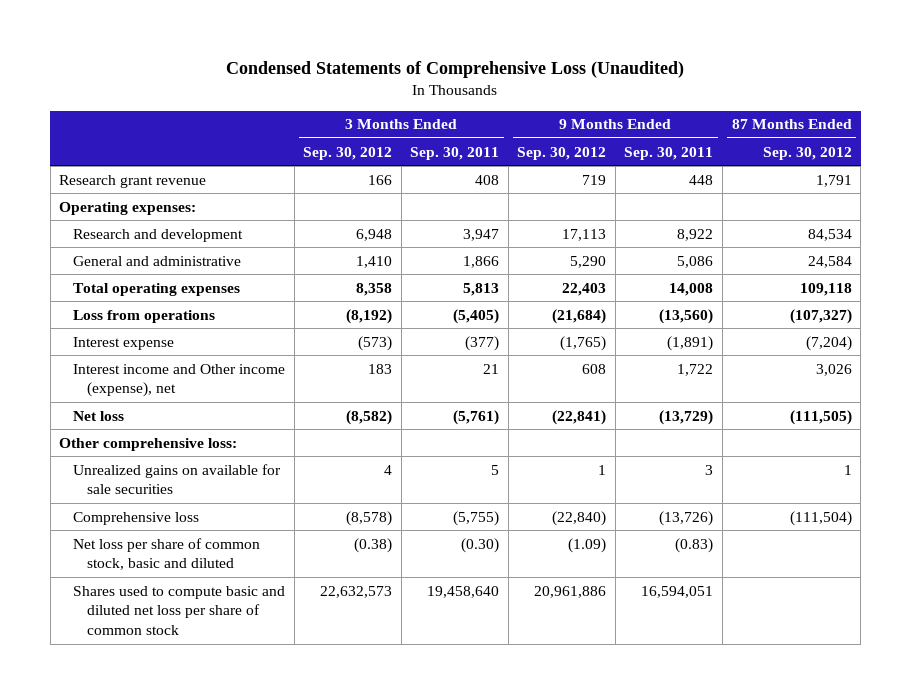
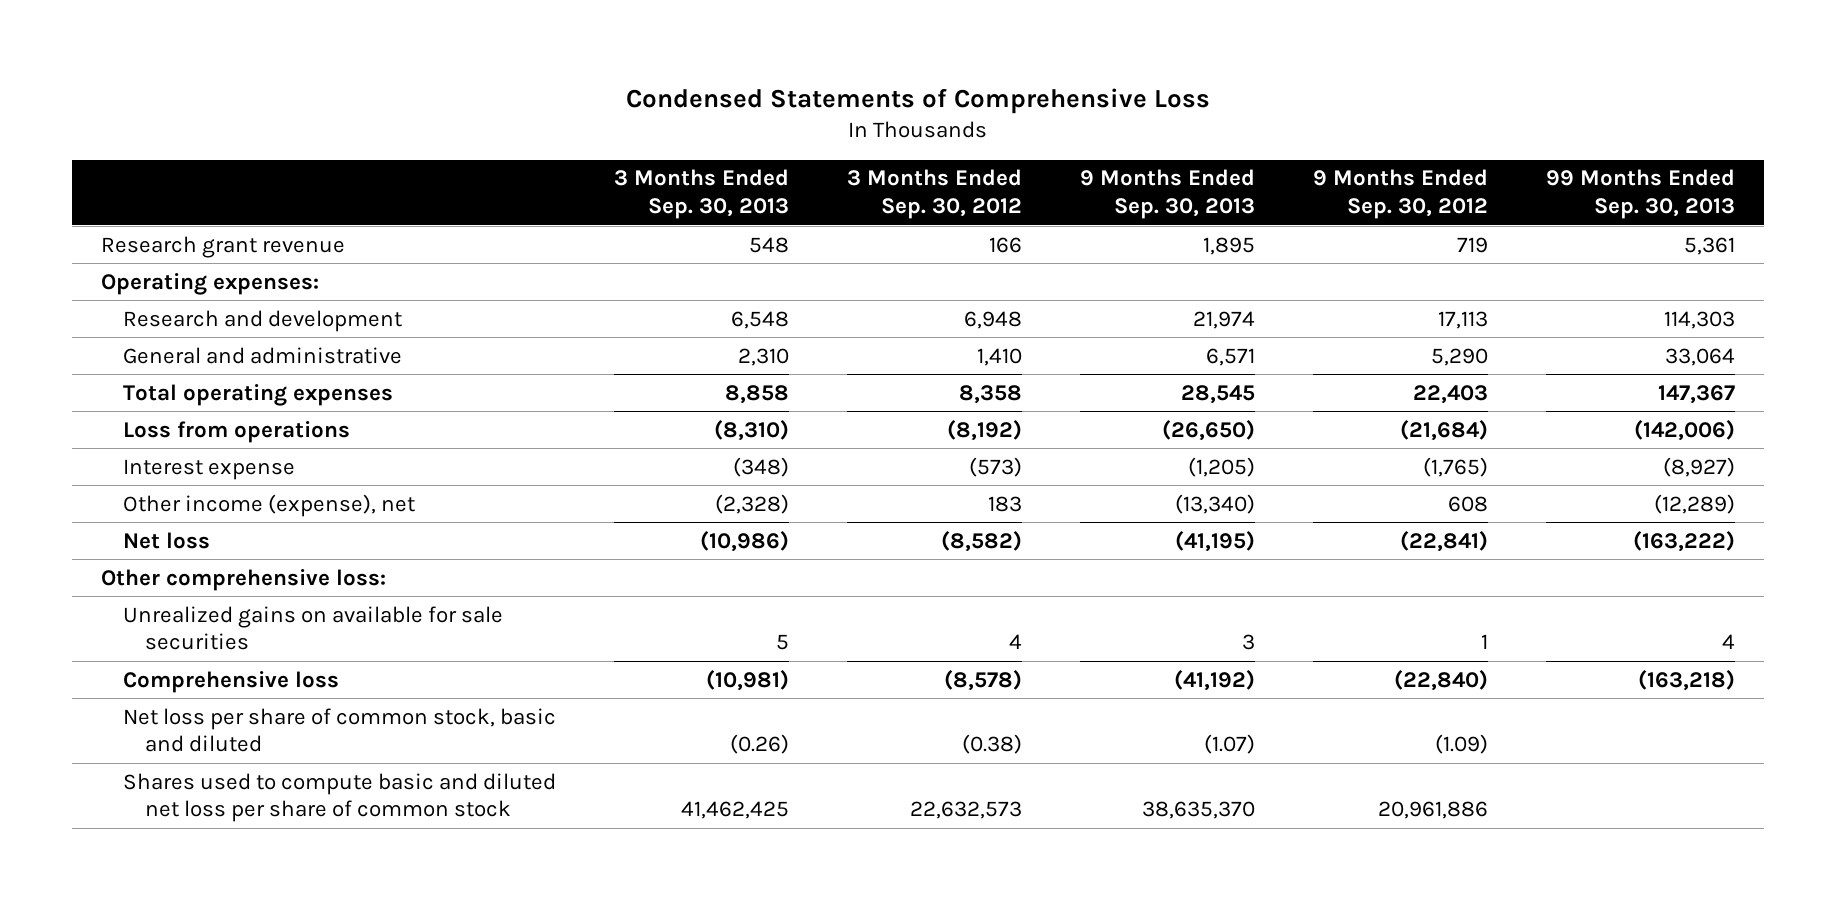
- Condensed Statements of Comprehensive Loss (Unaudited)
+ Condensed Statements of Comprehensive Loss
- | 3 Months Ended Sep. 30, 2012 | 3 Months Ended Sep. 30, 2011 | 9 Months Ended Sep. 30, 2012 | 9 Months Ended Sep. 30, 2011 | 87 Months Ended Sep. 30, 2012
+ | 3 Months Ended Sep. 30, 2013 | 3 Months Ended Sep. 30, 2012 | 9 Months Ended Sep. 30, 2013 | 9 Months Ended Sep. 30, 2012 | 99 Months Ended Sep. 30, 2013
- Interest income and Other income (expense), net | 183 | 21 | 608 | 1,722 | 3,026
+ Other income (expense), net | (2,328) | 183 | (13,340) | 608 | (12,289)

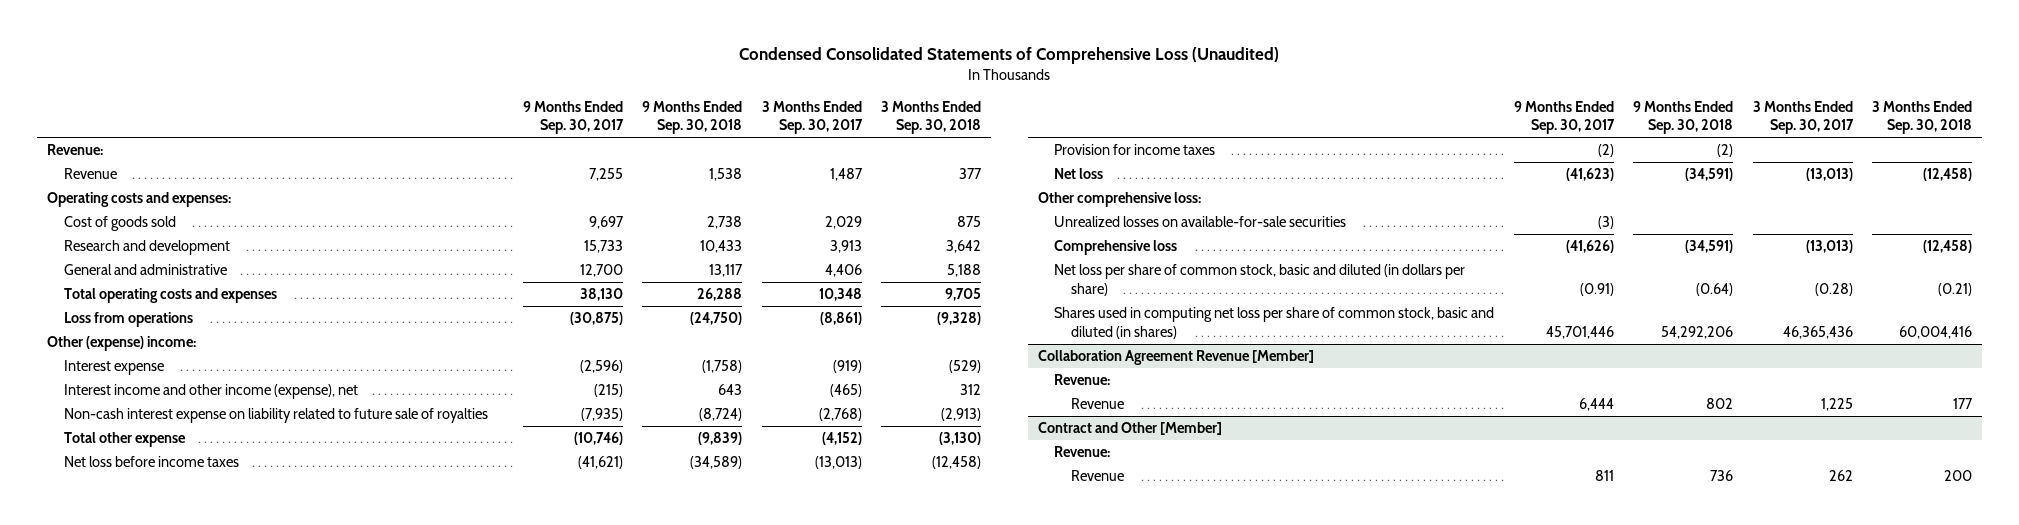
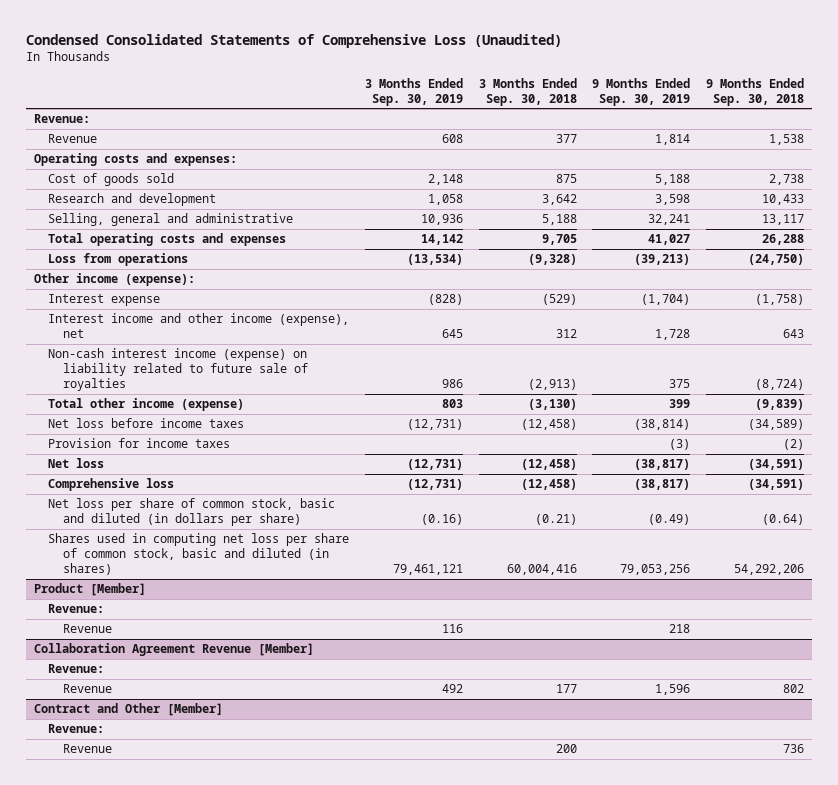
- | 9 Months Ended Sep. 30, 2017 | 9 Months Ended Sep. 30, 2018 | 3 Months Ended Sep. 30, 2017 | 3 Months Ended Sep. 30, 2018
+ | 3 Months Ended Sep. 30, 2019 | 3 Months Ended Sep. 30, 2018 | 9 Months Ended Sep. 30, 2019 | 9 Months Ended Sep. 30, 2018
- General and administrative | 12,700 | 13,117 | 4,406 | 5,188
+ Selling, general and administrative | 10,936 | 5,188 | 32,241 | 13,117
- Other (expense) income:
+ Other income (expense):
- Non-cash interest expense on liability related to future sale of royalties | (7,935) | (8,724) | (2,768) | (2,913)
- Total other expense | (10,746) | (9,839) | (4,152) | (3,130)
+ Non-cash interest income (expense) on liability related to future sale of royalties | 986 | (2,913) | 375 | (8,724)
+ Total other income (expense) | 803 | (3,130) | 399 | (9,839)
- Other comprehensive loss:
- Unrealized losses on available-for-sale securities | (3) | | |
+ Product [Member]
+ Revenue:
+ Revenue | 116 | | 218 |

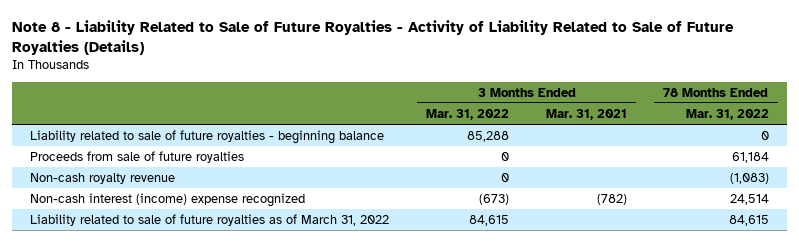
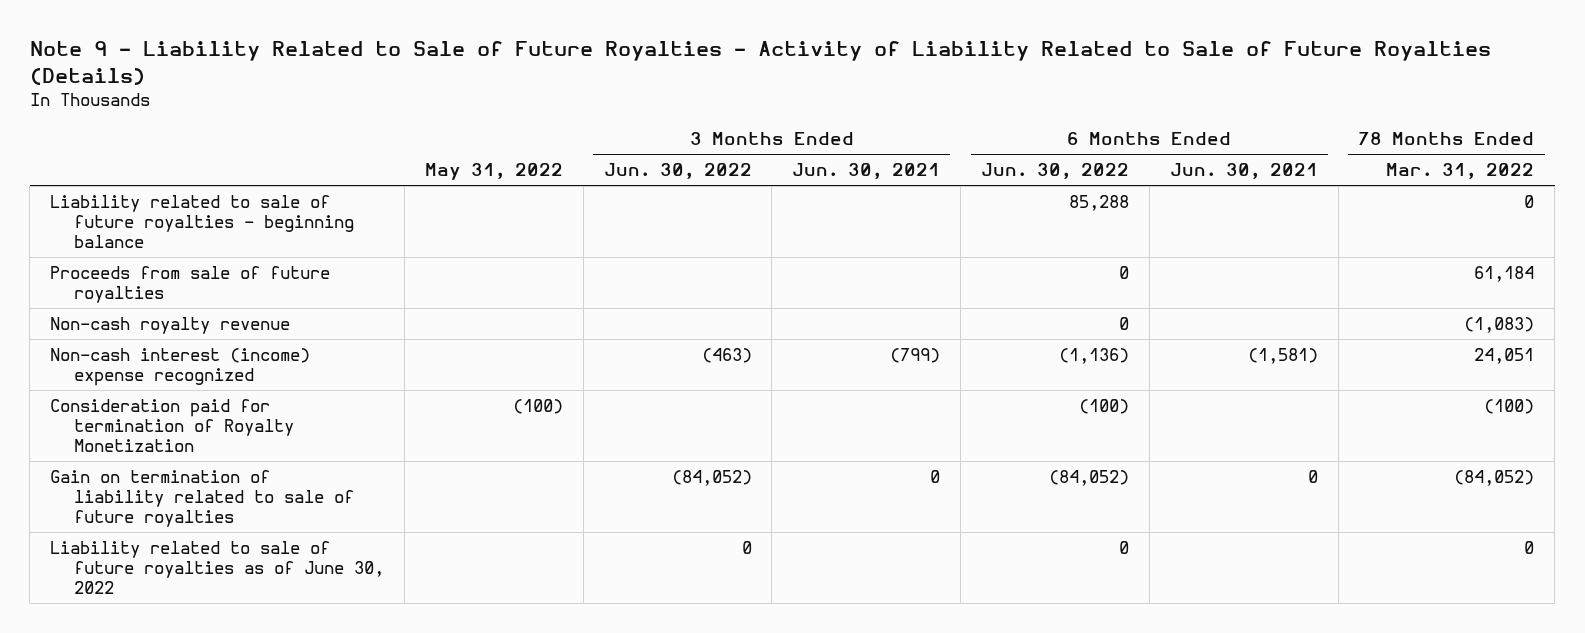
- Note 8 - Liability Related to Sale of Future Royalties - Activity of Liability Related to Sale of Future Royalties (Details)
+ Note 9 - Liability Related to Sale of Future Royalties - Activity of Liability Related to Sale of Future Royalties (Details)
- | 3 Months Ended Mar. 31, 2022 | 3 Months Ended Mar. 31, 2021 | 78 Months Ended Mar. 31, 2022
+ | May 31, 2022 | 3 Months Ended Jun. 30, 2022 | 3 Months Ended Jun. 30, 2021 | 6 Months Ended Jun. 30, 2022 | 6 Months Ended Jun. 30, 2021 | 78 Months Ended Mar. 31, 2022
- Non-cash interest (income) expense recognized | (673) | (782) | 24,514
- Liability related to sale of future royalties as of March 31, 2022 | 84,615 | | 84,615
+ Non-cash interest (income) expense recognized | | (463) | (799) | (1,136) | (1,581) | 24,051
+ Consideration paid for termination of Royalty Monetization | (100) | | | (100) | | (100)
+ Gain on termination of liability related to sale of future royalties | | (84,052) | 0 | (84,052) | 0 | (84,052)
+ Liability related to sale of future royalties as of June 30, 2022 | | 0 | | 0 | | 0

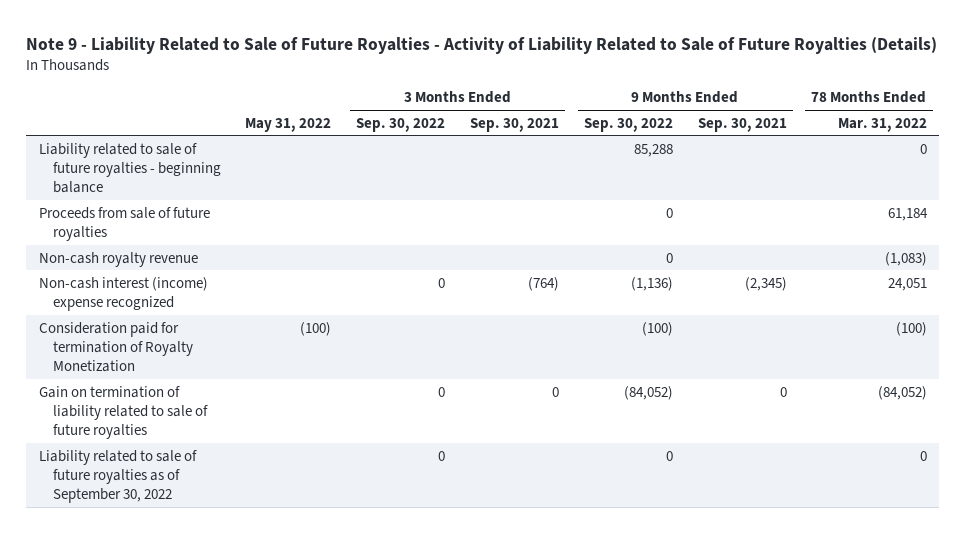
- | May 31, 2022 | 3 Months Ended Jun. 30, 2022 | 3 Months Ended Jun. 30, 2021 | 6 Months Ended Jun. 30, 2022 | 6 Months Ended Jun. 30, 2021 | 78 Months Ended Mar. 31, 2022
+ | May 31, 2022 | 3 Months Ended Sep. 30, 2022 | 3 Months Ended Sep. 30, 2021 | 9 Months Ended Sep. 30, 2022 | 9 Months Ended Sep. 30, 2021 | 78 Months Ended Mar. 31, 2022
- Liability related to sale of future royalties as of June 30, 2022 | | 0 | | 0 | | 0
+ Liability related to sale of future royalties as of September 30, 2022 | | 0 | | 0 | | 0

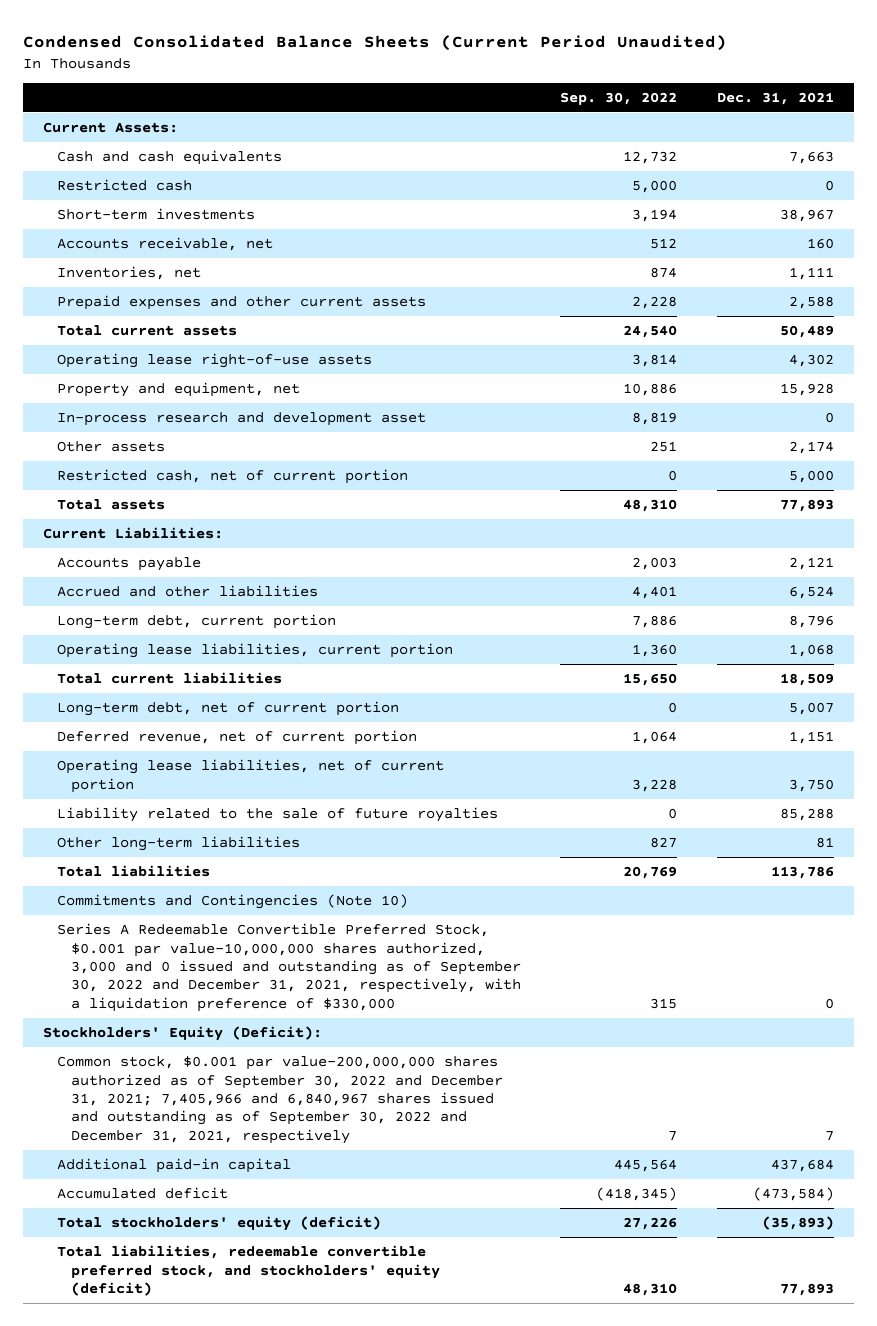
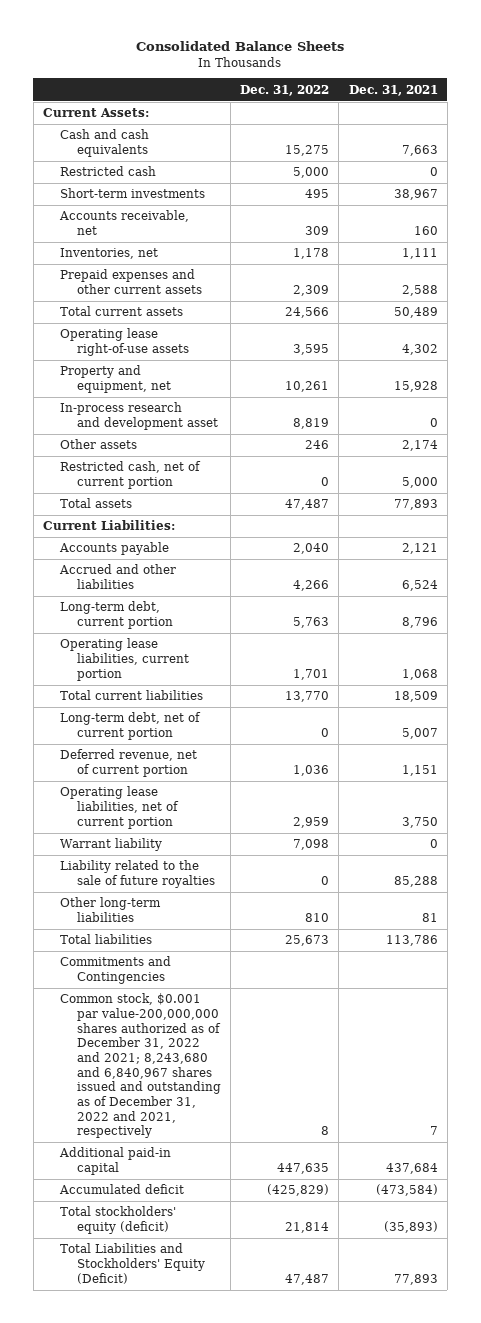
- Condensed Consolidated Balance Sheets (Current Period Unaudited)
+ Consolidated Balance Sheets
- | Sep. 30, 2022 | Dec. 31, 2021
+ | Dec. 31, 2022 | Dec. 31, 2021
+ Warrant liability | 7,098 | 0
- Commitments and Contingencies (Note 10)
- Series A Redeemable Convertible Preferred Stock, $0.001 par value-10,000,000 shares authorized, 3,000 and 0 issued and outstanding as of September 30, 2022 and December 31, 2021, respectively, with a liquidation preference of $330,000 | 315 | 0
- Stockholders' Equity (Deficit):
- Common stock, $0.001 par value-200,000,000 shares authorized as of September 30, 2022 and December 31, 2021; 7,405,966 and 6,840,967 shares issued and outstanding as of September 30, 2022 and December 31, 2021, respectively | 7 | 7
+ Commitments and Contingencies
+ Common stock, $0.001 par value-200,000,000 shares authorized as of December 31, 2022 and 2021; 8,243,680 and 6,840,967 shares issued and outstanding as of December 31, 2022 and 2021, respectively | 8 | 7
- Total liabilities, redeemable convertible preferred stock, and stockholders' equity (deficit) | 48,310 | 77,893
+ Total Liabilities and Stockholders' Equity (Deficit) | 47,487 | 77,893

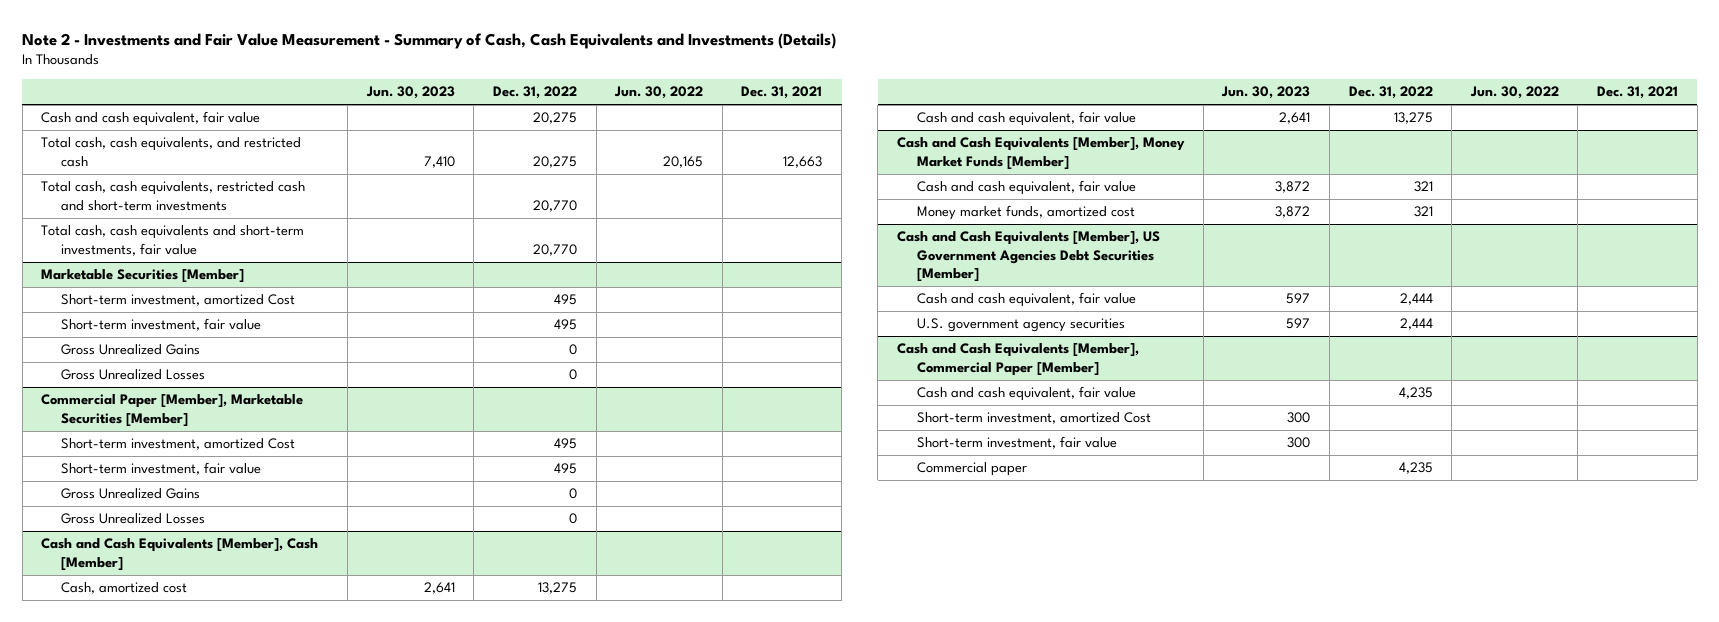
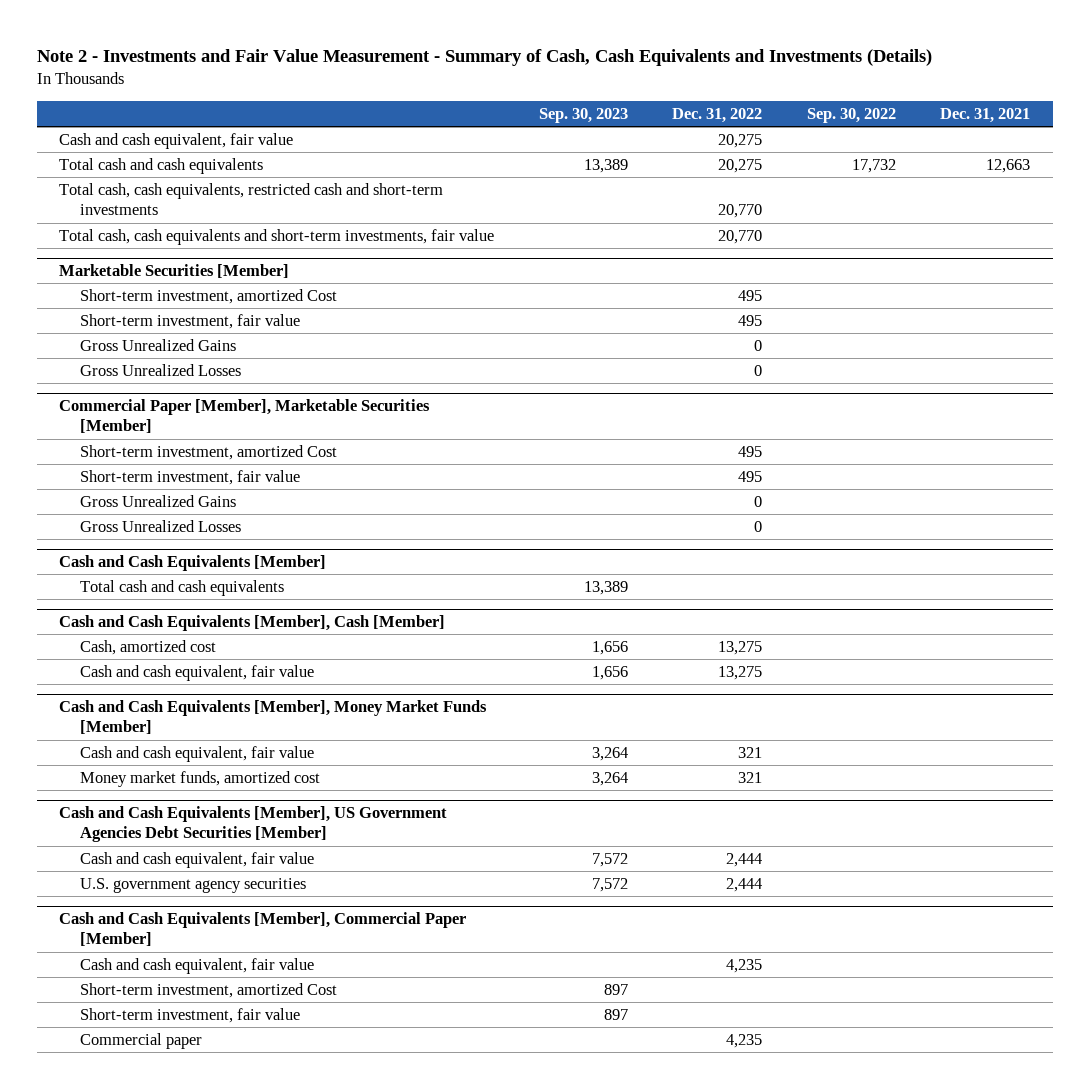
- | Jun. 30, 2023 | Dec. 31, 2022 | Jun. 30, 2022 | Dec. 31, 2021
+ | Sep. 30, 2023 | Dec. 31, 2022 | Sep. 30, 2022 | Dec. 31, 2021
- Total cash, cash equivalents, and restricted cash | 7,410 | 20,275 | 20,165 | 12,663
+ Total cash and cash equivalents | 13,389 | 20,275 | 17,732 | 12,663
+ Cash and Cash Equivalents [Member]
+ Total cash and cash equivalents | 13,389 | | |

